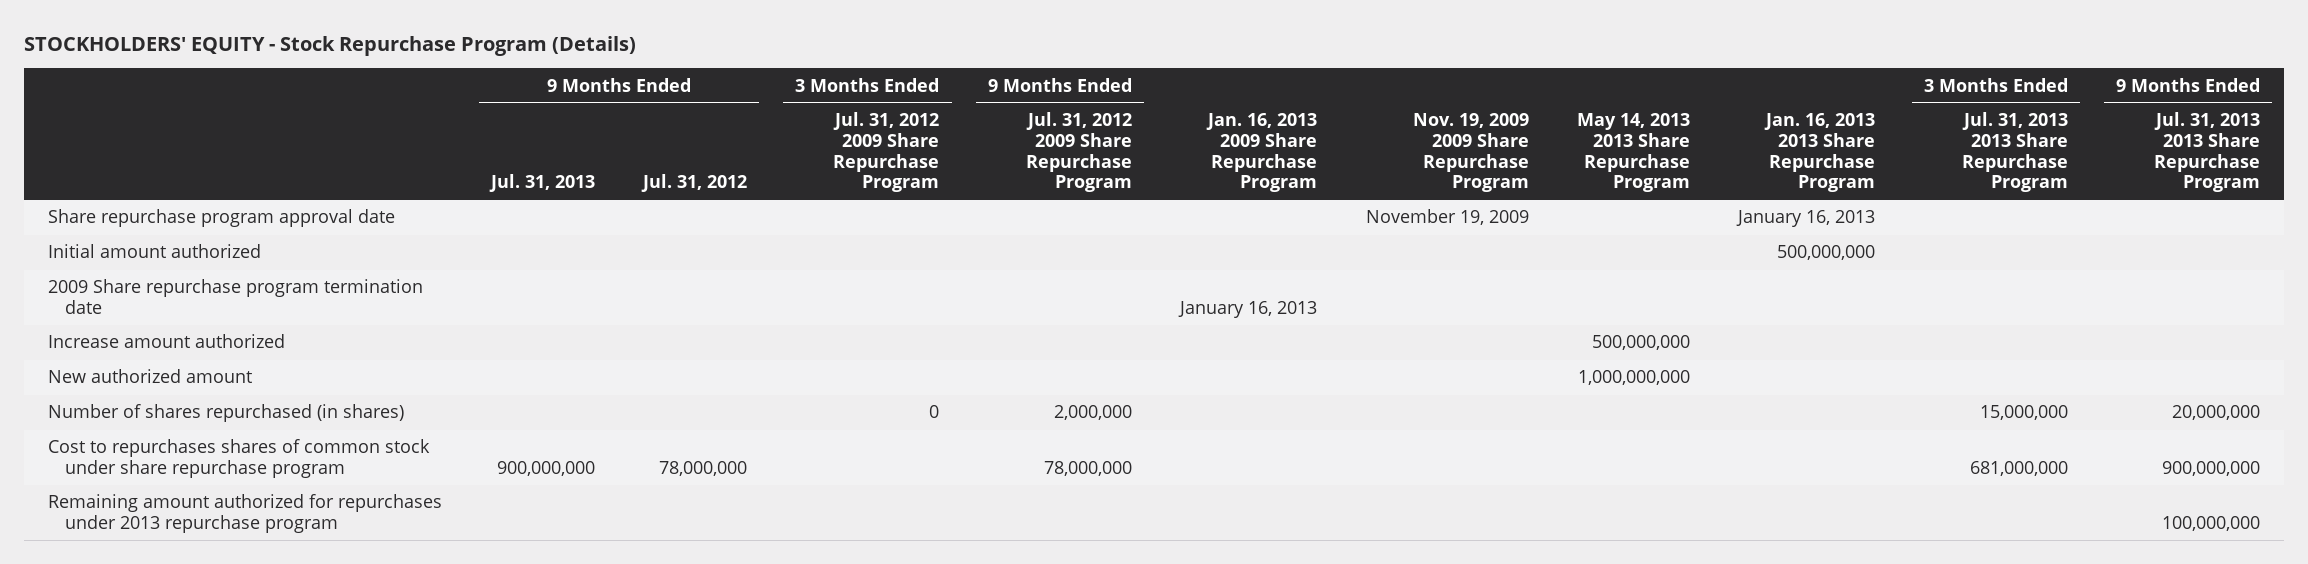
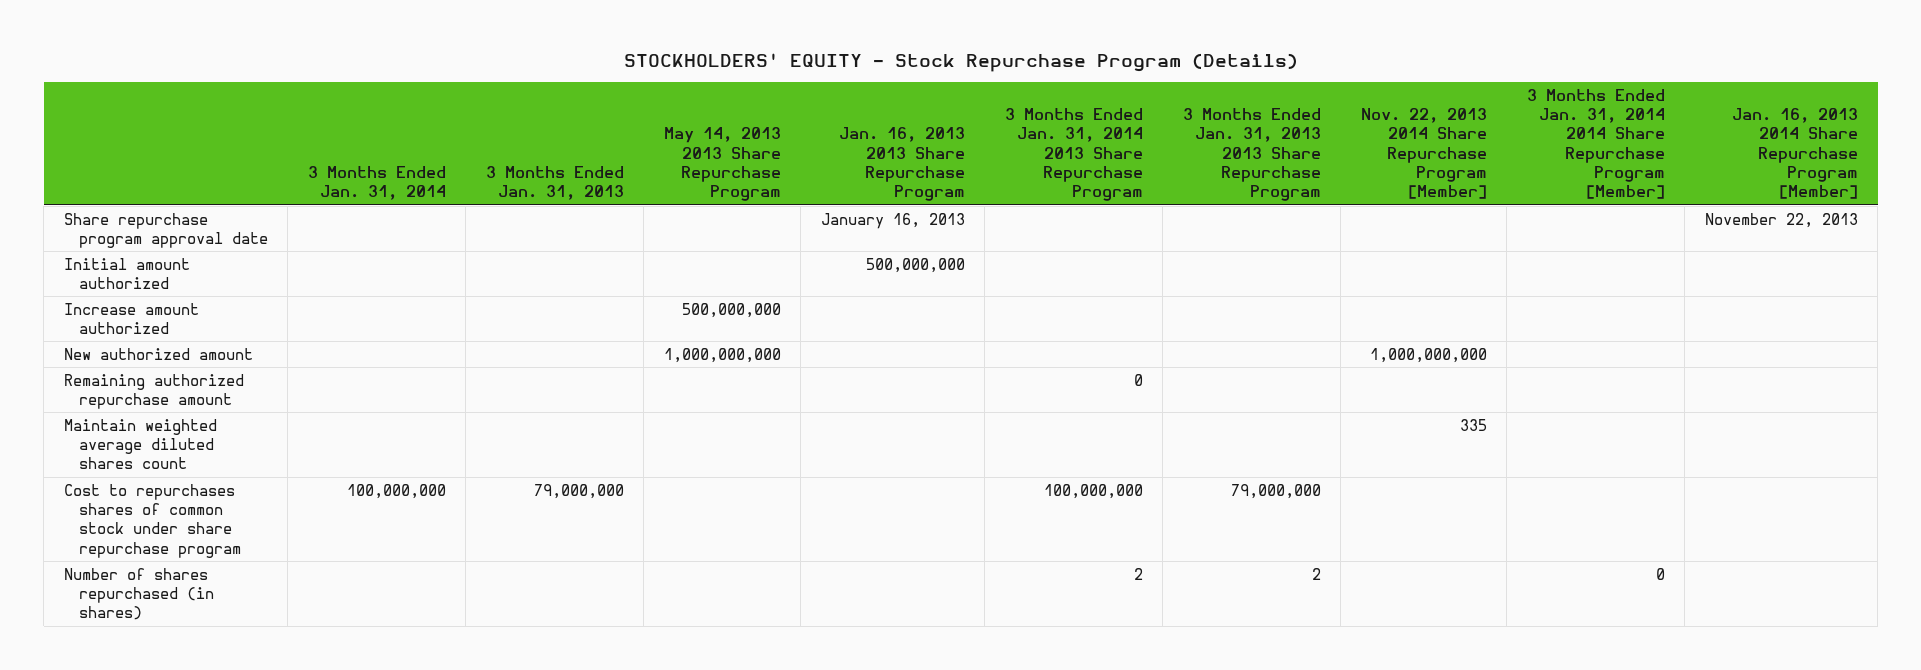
- | 9 Months Ended Jul. 31, 2013 | 9 Months Ended Jul. 31, 2012 | 3 Months Ended Jul. 31, 2012 2009 Share Repurchase Program | 9 Months Ended Jul. 31, 2012 2009 Share Repurchase Program | Jan. 16, 2013 2009 Share Repurchase Program | Nov. 19, 2009 2009 Share Repurchase Program | May 14, 2013 2013 Share Repurchase Program | Jan. 16, 2013 2013 Share Repurchase Program | 3 Months Ended Jul. 31, 2013 2013 Share Repurchase Program | 9 Months Ended Jul. 31, 2013 2013 Share Repurchase Program
+ | 3 Months Ended Jan. 31, 2014 | 3 Months Ended Jan. 31, 2013 | May 14, 2013 2013 Share Repurchase Program | Jan. 16, 2013 2013 Share Repurchase Program | 3 Months Ended Jan. 31, 2014 2013 Share Repurchase Program | 3 Months Ended Jan. 31, 2013 2013 Share Repurchase Program | Nov. 22, 2013 2014 Share Repurchase Program [Member] | 3 Months Ended Jan. 31, 2014 2014 Share Repurchase Program [Member] | Jan. 16, 2013 2014 Share Repurchase Program [Member]
- 2009 Share repurchase program termination date | | | | | January 16, 2013 | | | | |
+ Remaining authorized repurchase amount | | | | | 0 | | | |
+ Maintain weighted average diluted shares count | | | | | | | 335 | |
- Remaining amount authorized for repurchases under 2013 repurchase program | | | | | | | | | | 100,000,000
moved down: Number of shares repurchased (in shares) | | | | | 2 | 2 | | 0 |

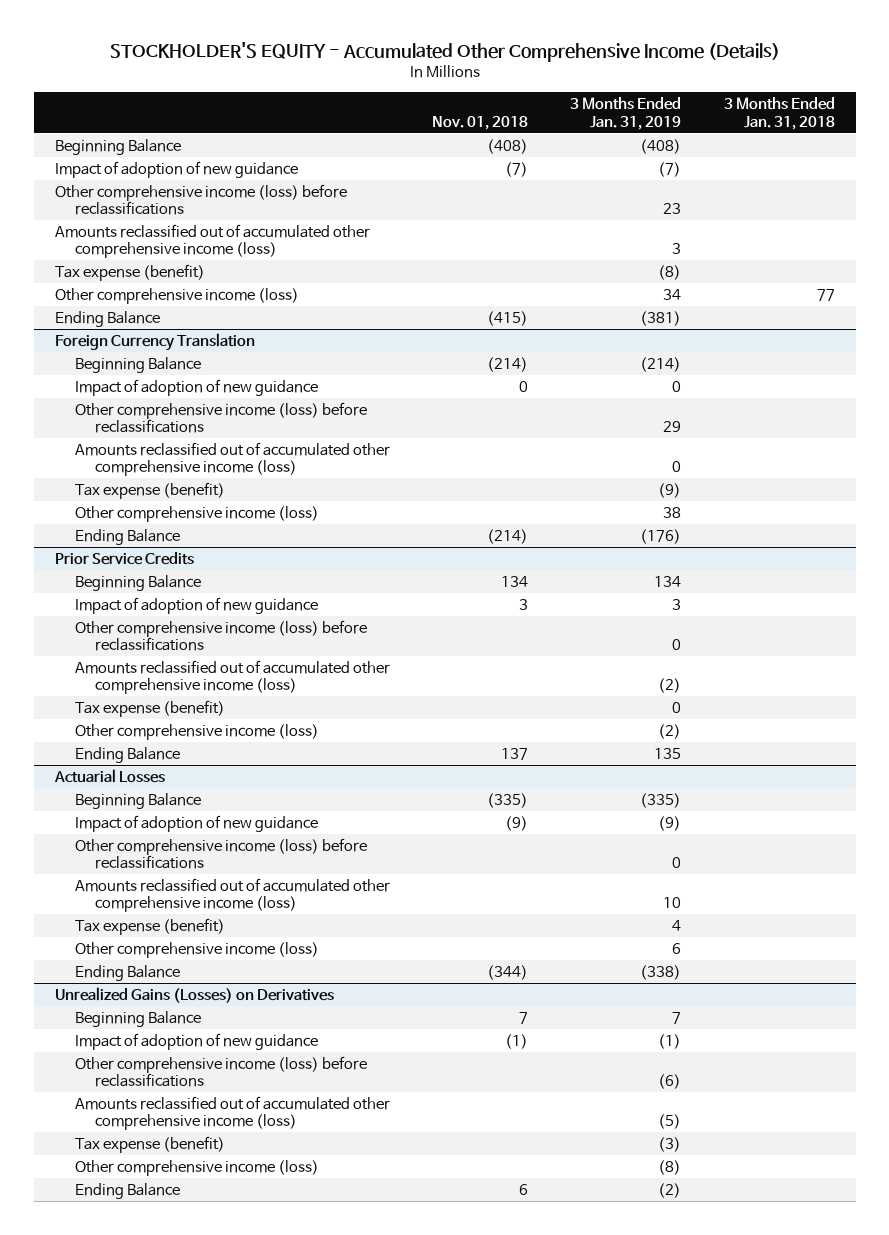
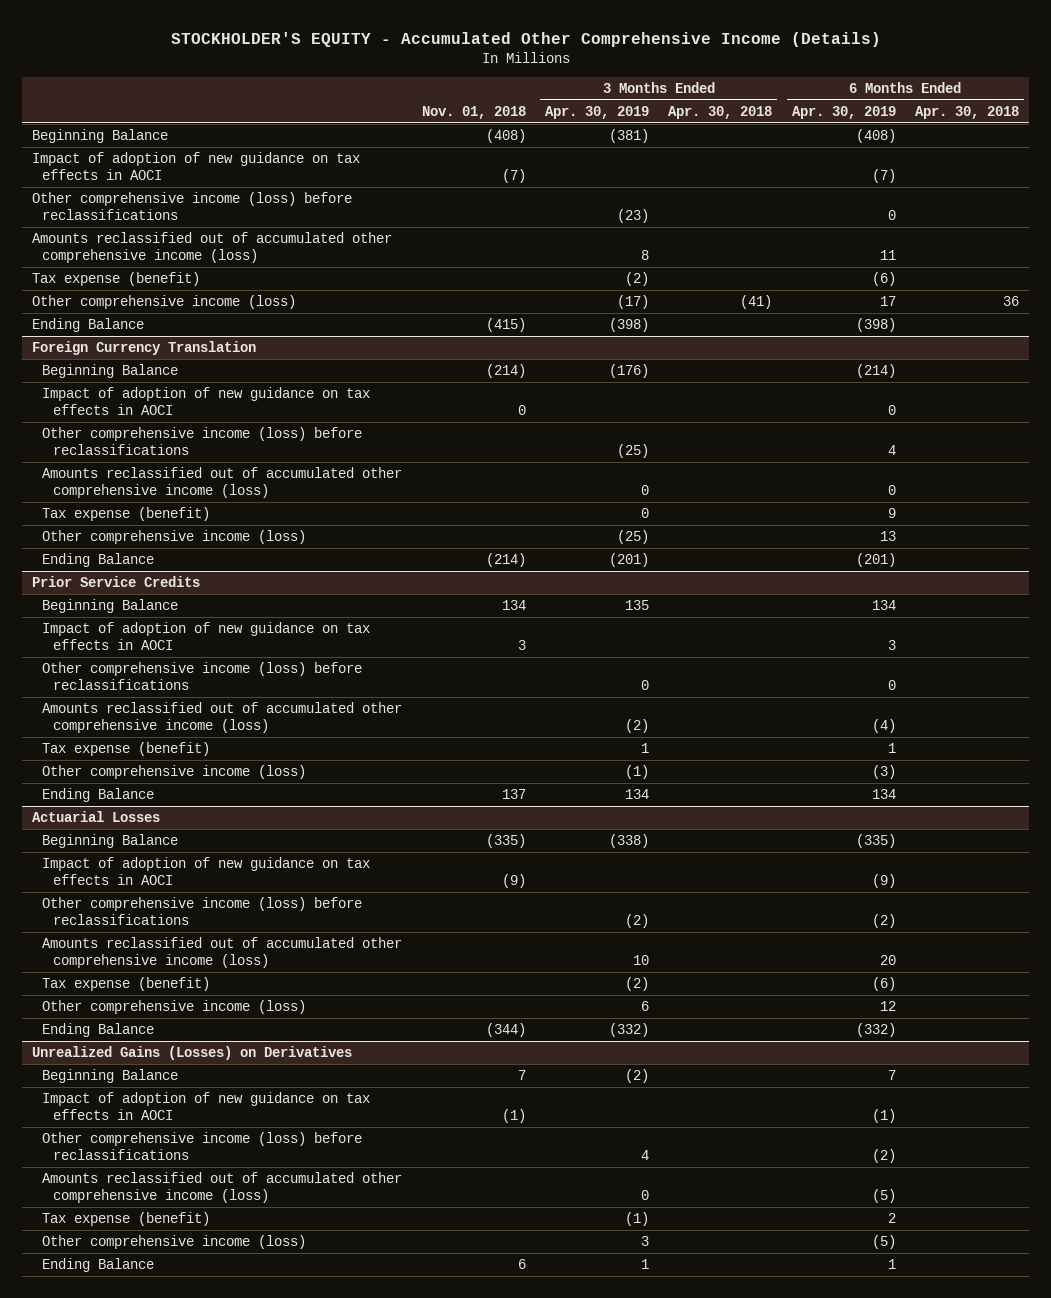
- | Nov. 01, 2018 | 3 Months Ended Jan. 31, 2019 | 3 Months Ended Jan. 31, 2018
+ | Nov. 01, 2018 | 3 Months Ended Apr. 30, 2019 | 3 Months Ended Apr. 30, 2018 | 6 Months Ended Apr. 30, 2019 | 6 Months Ended Apr. 30, 2018
- Impact of adoption of new guidance | (7) | (7) |
+ Impact of adoption of new guidance on tax effects in AOCI | (7) | | | (7) |
@ Foreign Currency Translation
- Impact of adoption of new guidance | 0 | 0 |
+ Impact of adoption of new guidance on tax effects in AOCI | 0 | | | 0 |
@ Prior Service Credits
- Impact of adoption of new guidance | 3 | 3 |
+ Impact of adoption of new guidance on tax effects in AOCI | 3 | | | 3 |
@ Actuarial Losses
- Impact of adoption of new guidance | (9) | (9) |
+ Impact of adoption of new guidance on tax effects in AOCI | (9) | | | (9) |
@ Unrealized Gains (Losses) on Derivatives
- Impact of adoption of new guidance | (1) | (1) |
+ Impact of adoption of new guidance on tax effects in AOCI | (1) | | | (1) |

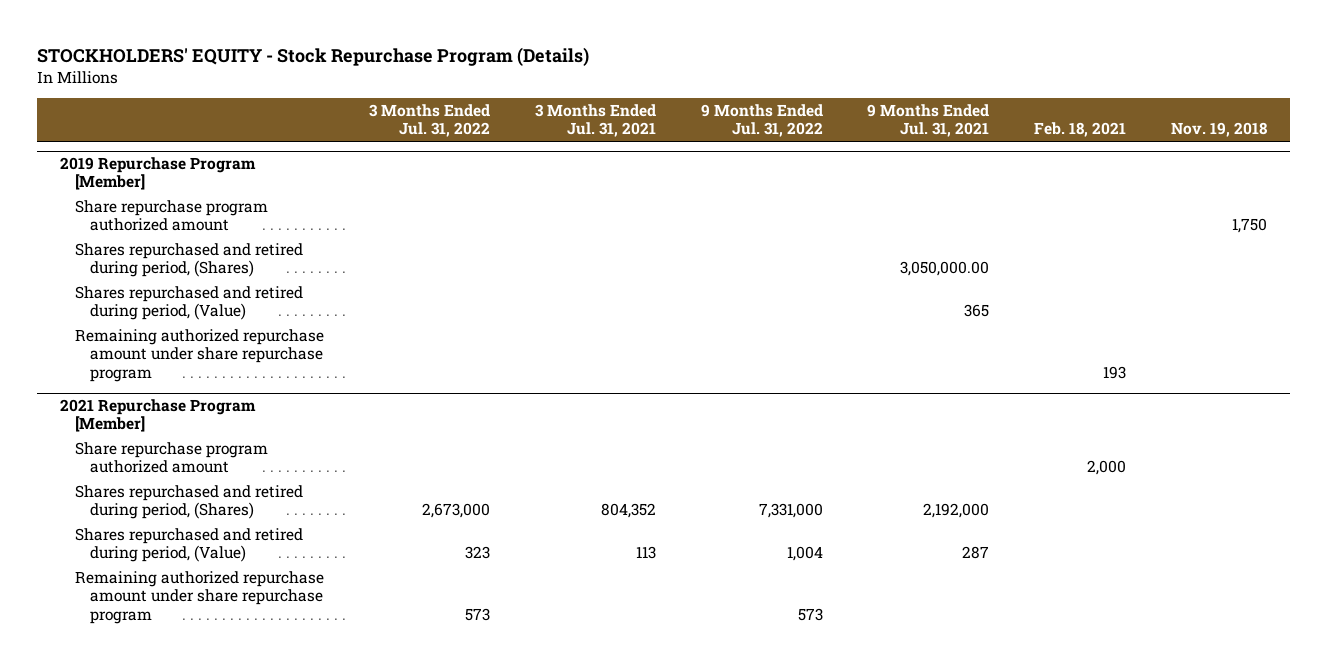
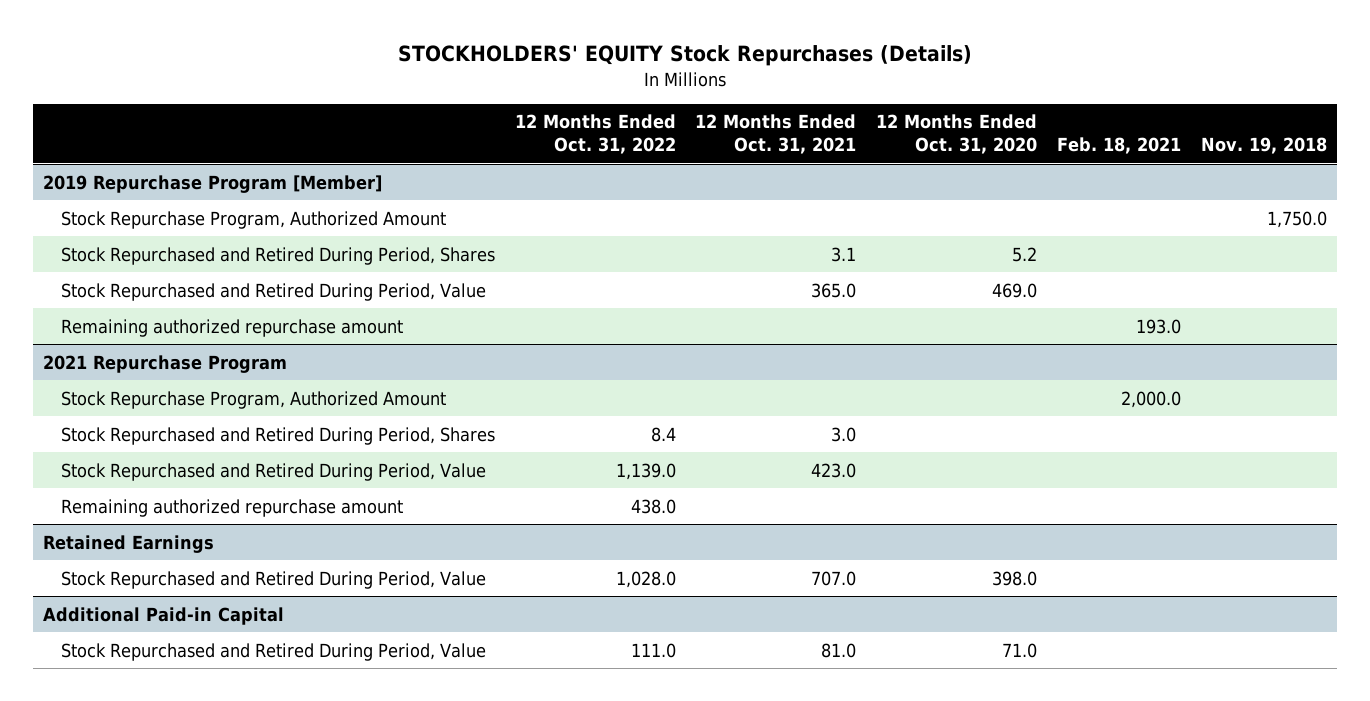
- STOCKHOLDERS' EQUITY - Stock Repurchase Program (Details)
+ STOCKHOLDERS' EQUITY Stock Repurchases (Details)
- | 3 Months Ended Jul. 31, 2022 | 3 Months Ended Jul. 31, 2021 | 9 Months Ended Jul. 31, 2022 | 9 Months Ended Jul. 31, 2021 | Feb. 18, 2021 | Nov. 19, 2018
+ | 12 Months Ended Oct. 31, 2022 | 12 Months Ended Oct. 31, 2021 | 12 Months Ended Oct. 31, 2020 | Feb. 18, 2021 | Nov. 19, 2018
@ 2019 Repurchase Program [Member]
- Share repurchase program authorized amount | | | | | | 1,750
- Shares repurchased and retired during period, (Shares) | | | | 3,050,000.00 | |
- Shares repurchased and retired during period, (Value) | | | | 365 | |
- Remaining authorized repurchase amount under share repurchase program | | | | | 193 |
- 2021 Repurchase Program [Member]
- Share repurchase program authorized amount | | | | | 2,000 |
- Shares repurchased and retired during period, (Shares) | 2,673,000 | 804,352 | 7,331,000 | 2,192,000 | |
- Shares repurchased and retired during period, (Value) | 323 | 113 | 1,004 | 287 | |
- Remaining authorized repurchase amount under share repurchase program | 573 | | 573 | | |
@ 2019 Repurchase Program [Member]
+ Stock Repurchase Program, Authorized Amount | | | | | 1,750.0
+ Stock Repurchased and Retired During Period, Shares | | 3.1 | 5.2 | |
+ Stock Repurchased and Retired During Period, Value | | 365.0 | 469.0 | |
+ Remaining authorized repurchase amount | | | | 193.0 |
+ 2021 Repurchase Program
+ Stock Repurchase Program, Authorized Amount | | | | 2,000.0 |
+ Stock Repurchased and Retired During Period, Shares | 8.4 | 3.0 | | |
+ Stock Repurchased and Retired During Period, Value | 1,139.0 | 423.0 | | |
+ Remaining authorized repurchase amount | 438.0 | | | |
+ Retained Earnings
+ Stock Repurchased and Retired During Period, Value | 1,028.0 | 707.0 | 398.0 | |
+ Additional Paid-in Capital
+ Stock Repurchased and Retired During Period, Value | 111.0 | 81.0 | 71.0 | |

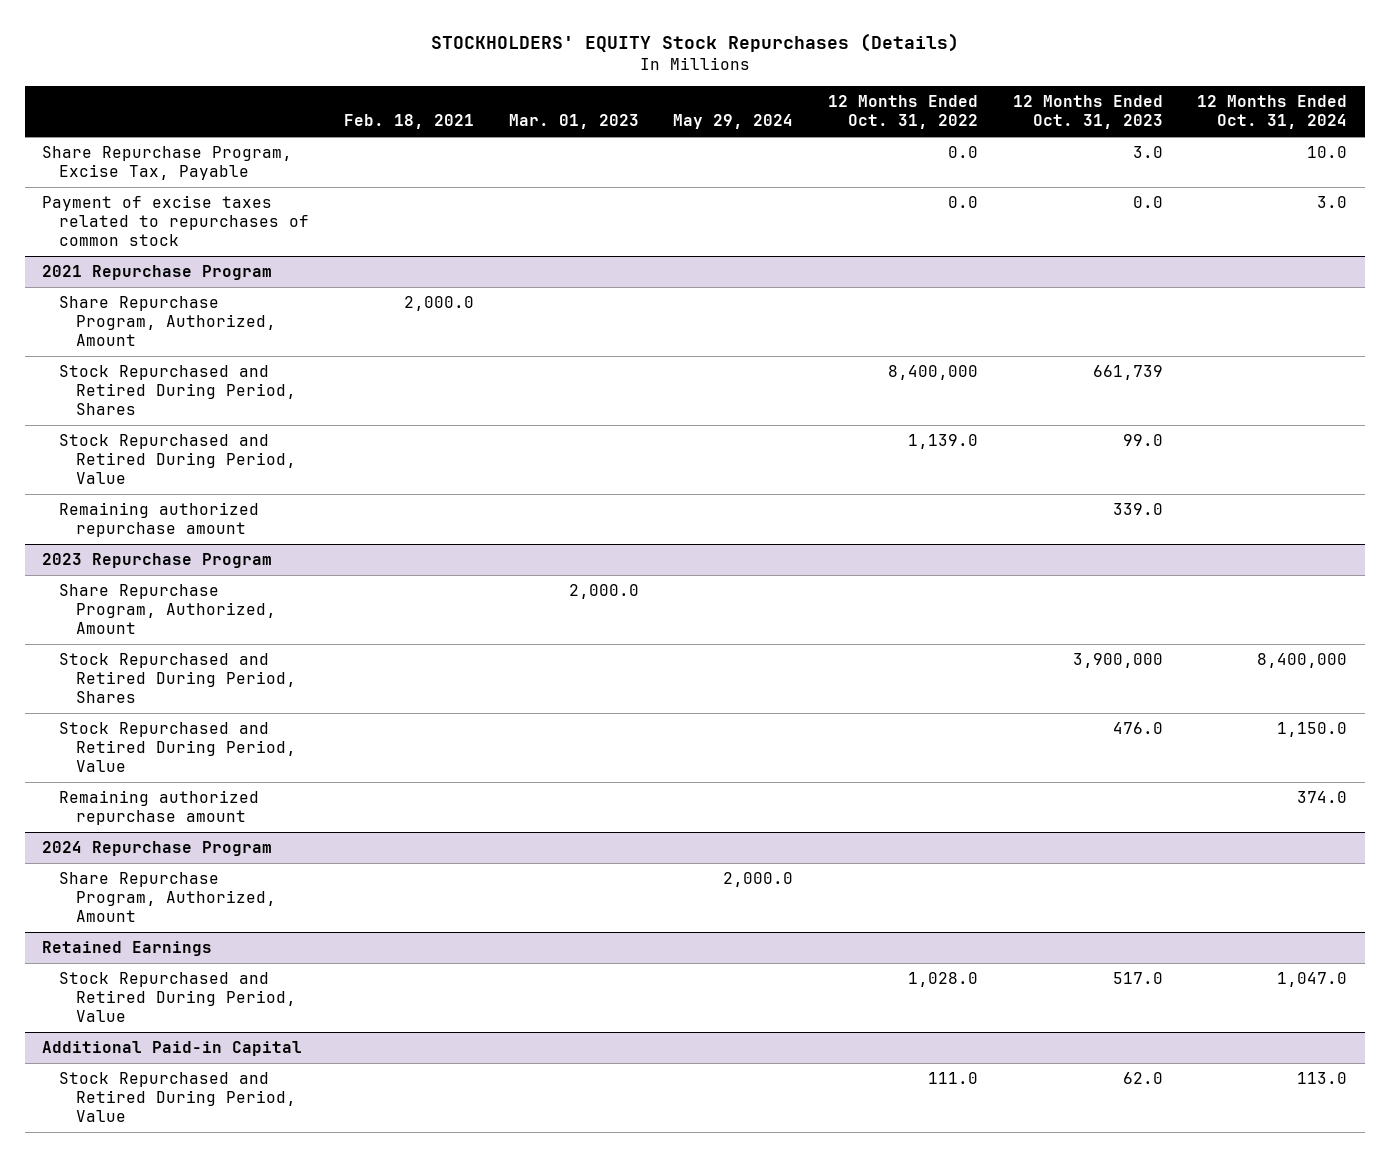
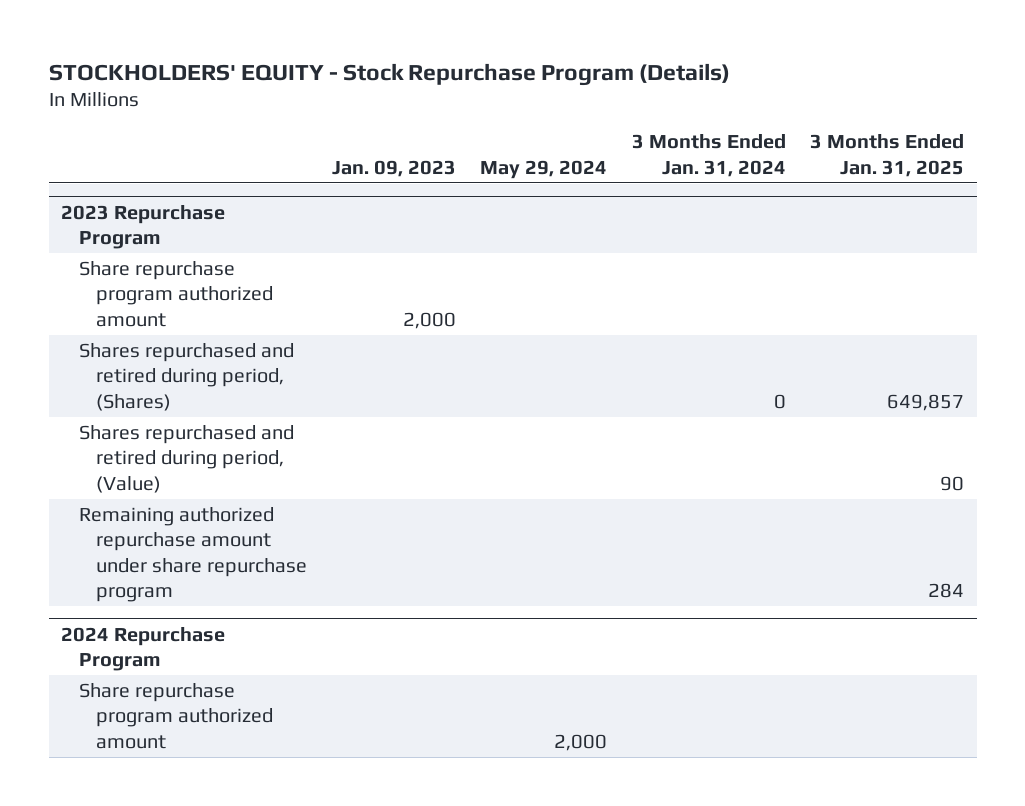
- STOCKHOLDERS' EQUITY Stock Repurchases (Details)
+ STOCKHOLDERS' EQUITY - Stock Repurchase Program (Details)
- | Feb. 18, 2021 | Mar. 01, 2023 | May 29, 2024 | 12 Months Ended Oct. 31, 2022 | 12 Months Ended Oct. 31, 2023 | 12 Months Ended Oct. 31, 2024
+ | Jan. 09, 2023 | May 29, 2024 | 3 Months Ended Jan. 31, 2024 | 3 Months Ended Jan. 31, 2025
- Share Repurchase Program, Excise Tax, Payable | | | | 0.0 | 3.0 | 10.0
- Payment of excise taxes related to repurchases of common stock | | | | 0.0 | 0.0 | 3.0
- 2021 Repurchase Program
- Share Repurchase Program, Authorized, Amount | 2,000.0 | | | | |
- Stock Repurchased and Retired During Period, Shares | | | | 8,400,000 | 661,739 |
- Stock Repurchased and Retired During Period, Value | | | | 1,139.0 | 99.0 |
- Remaining authorized repurchase amount | | | | | 339.0 |
@ 2023 Repurchase Program
- Share Repurchase Program, Authorized, Amount | | 2,000.0 | | | |
- Stock Repurchased and Retired During Period, Shares | | | | | 3,900,000 | 8,400,000
- Stock Repurchased and Retired During Period, Value | | | | | 476.0 | 1,150.0
- Remaining authorized repurchase amount | | | | | | 374.0
+ Share repurchase program authorized amount | 2,000 | | |
+ Shares repurchased and retired during period, (Shares) | | | 0 | 649,857
+ Shares repurchased and retired during period, (Value) | | | | 90
+ Remaining authorized repurchase amount under share repurchase program | | | | 284
@ 2024 Repurchase Program
- Share Repurchase Program, Authorized, Amount | | | 2,000.0 | | |
- Retained Earnings
- Stock Repurchased and Retired During Period, Value | | | | 1,028.0 | 517.0 | 1,047.0
- Additional Paid-in Capital
- Stock Repurchased and Retired During Period, Value | | | | 111.0 | 62.0 | 113.0
@ 2024 Repurchase Program
+ Share repurchase program authorized amount | | 2,000 | |

